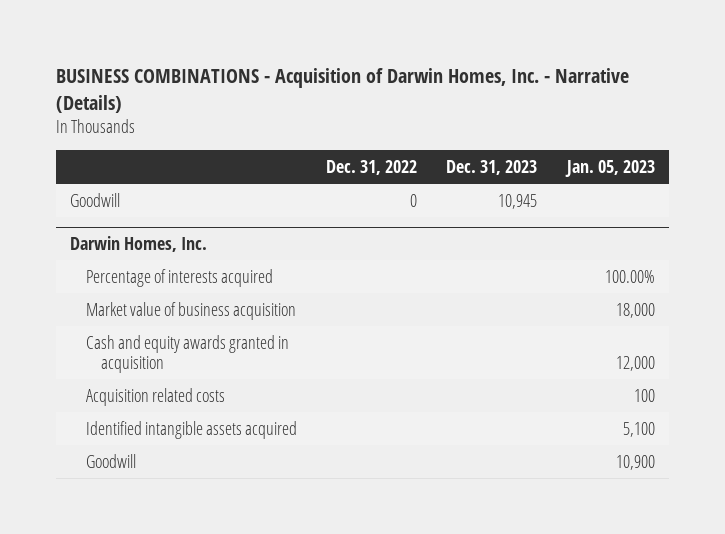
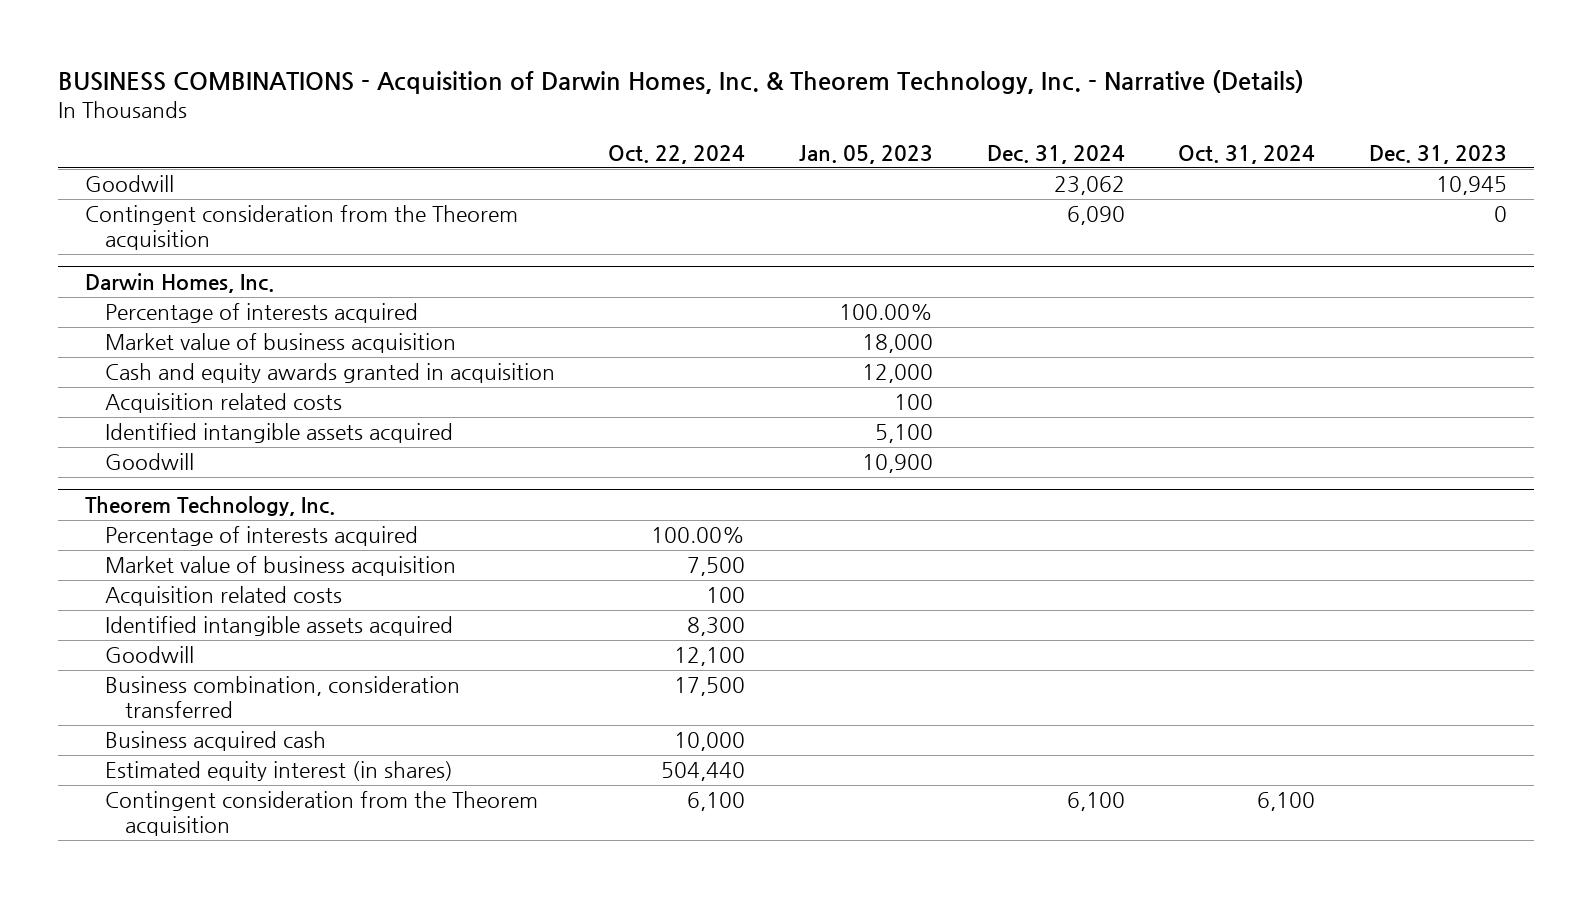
- BUSINESS COMBINATIONS - Acquisition of Darwin Homes, Inc. - Narrative (Details)
+ BUSINESS COMBINATIONS - Acquisition of Darwin Homes, Inc. & Theorem Technology, Inc. - Narrative (Details)
- | Dec. 31, 2022 | Dec. 31, 2023 | Jan. 05, 2023
+ | Oct. 22, 2024 | Jan. 05, 2023 | Dec. 31, 2024 | Oct. 31, 2024 | Dec. 31, 2023
+ Contingent consideration from the Theorem acquisition | | | 6,090 | | 0
+ Theorem Technology, Inc.
+ Percentage of interests acquired | 100.00% | | | |
+ Market value of business acquisition | 7,500 | | | |
+ Acquisition related costs | 100 | | | |
+ Identified intangible assets acquired | 8,300 | | | |
+ Goodwill | 12,100 | | | |
+ Business combination, consideration transferred | 17,500 | | | |
+ Business acquired cash | 10,000 | | | |
+ Estimated equity interest (in shares) | 504,440 | | | |
+ Contingent consideration from the Theorem acquisition | 6,100 | | 6,100 | 6,100 |

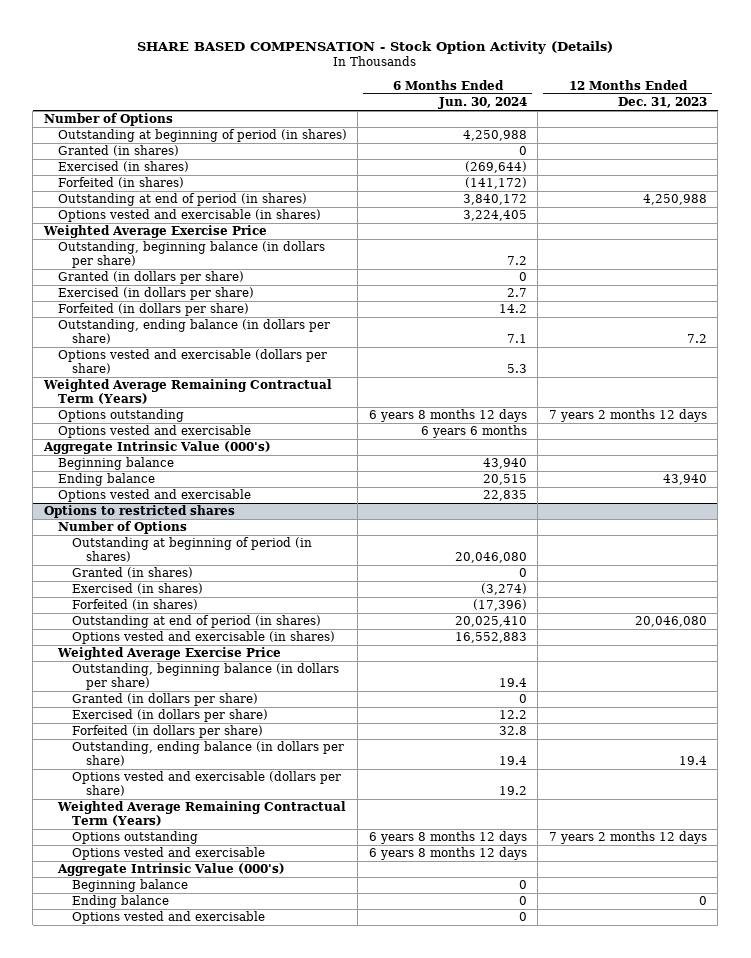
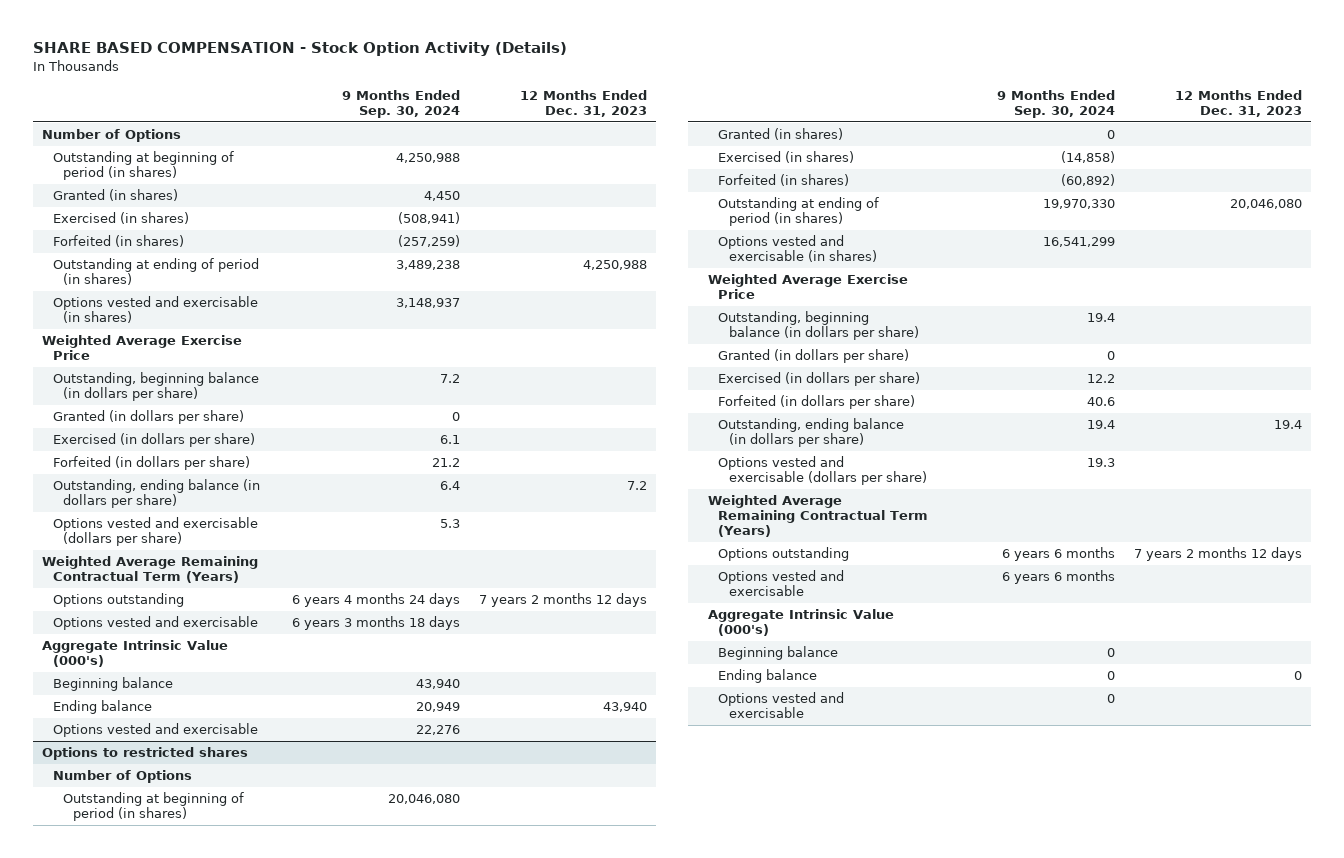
- | 6 Months Ended Jun. 30, 2024 | 12 Months Ended Dec. 31, 2023
+ | 9 Months Ended Sep. 30, 2024 | 12 Months Ended Dec. 31, 2023
- Outstanding at end of period (in shares) | 3,840,172 | 4,250,988
+ Outstanding at ending of period (in shares) | 3,489,238 | 4,250,988
@ Options to restricted shares
- Outstanding at end of period (in shares) | 20,025,410 | 20,046,080
+ Outstanding at ending of period (in shares) | 19,970,330 | 20,046,080

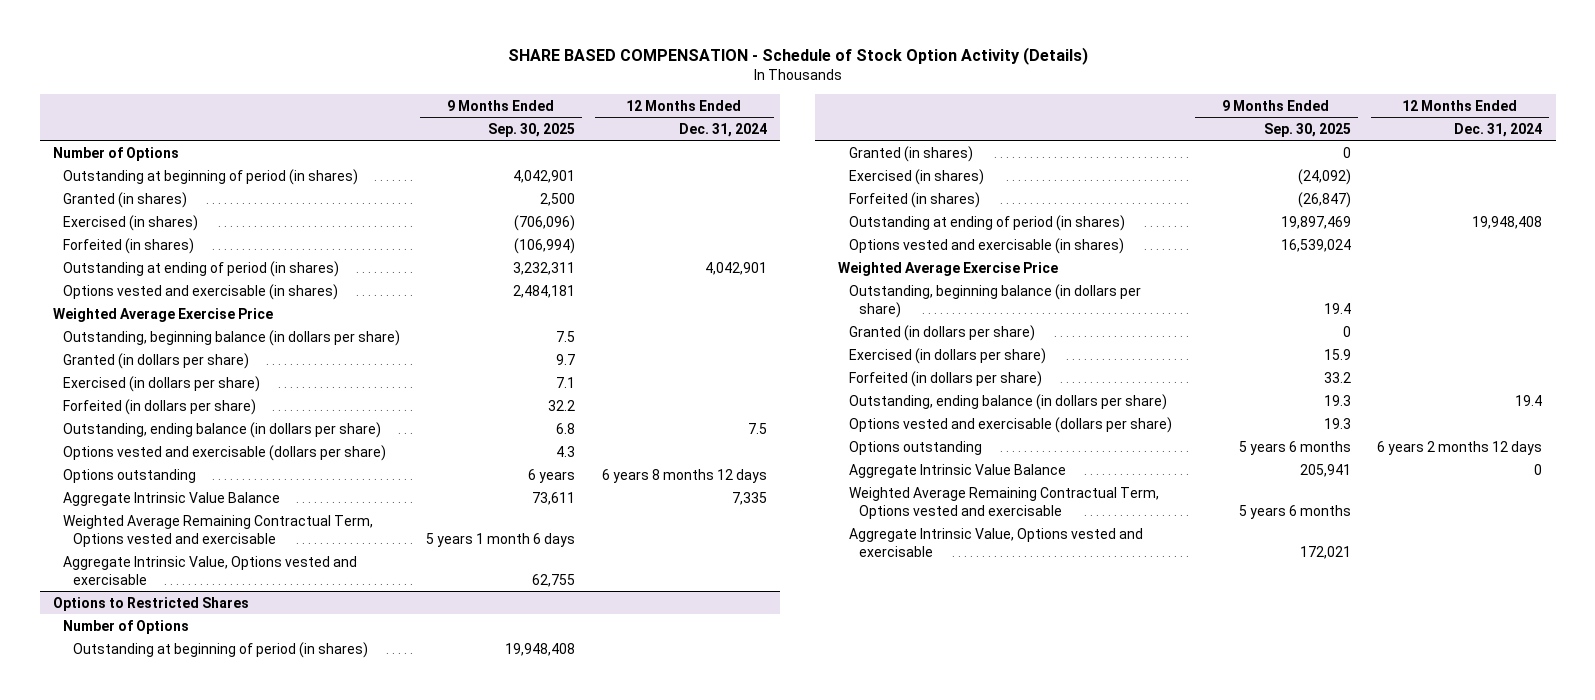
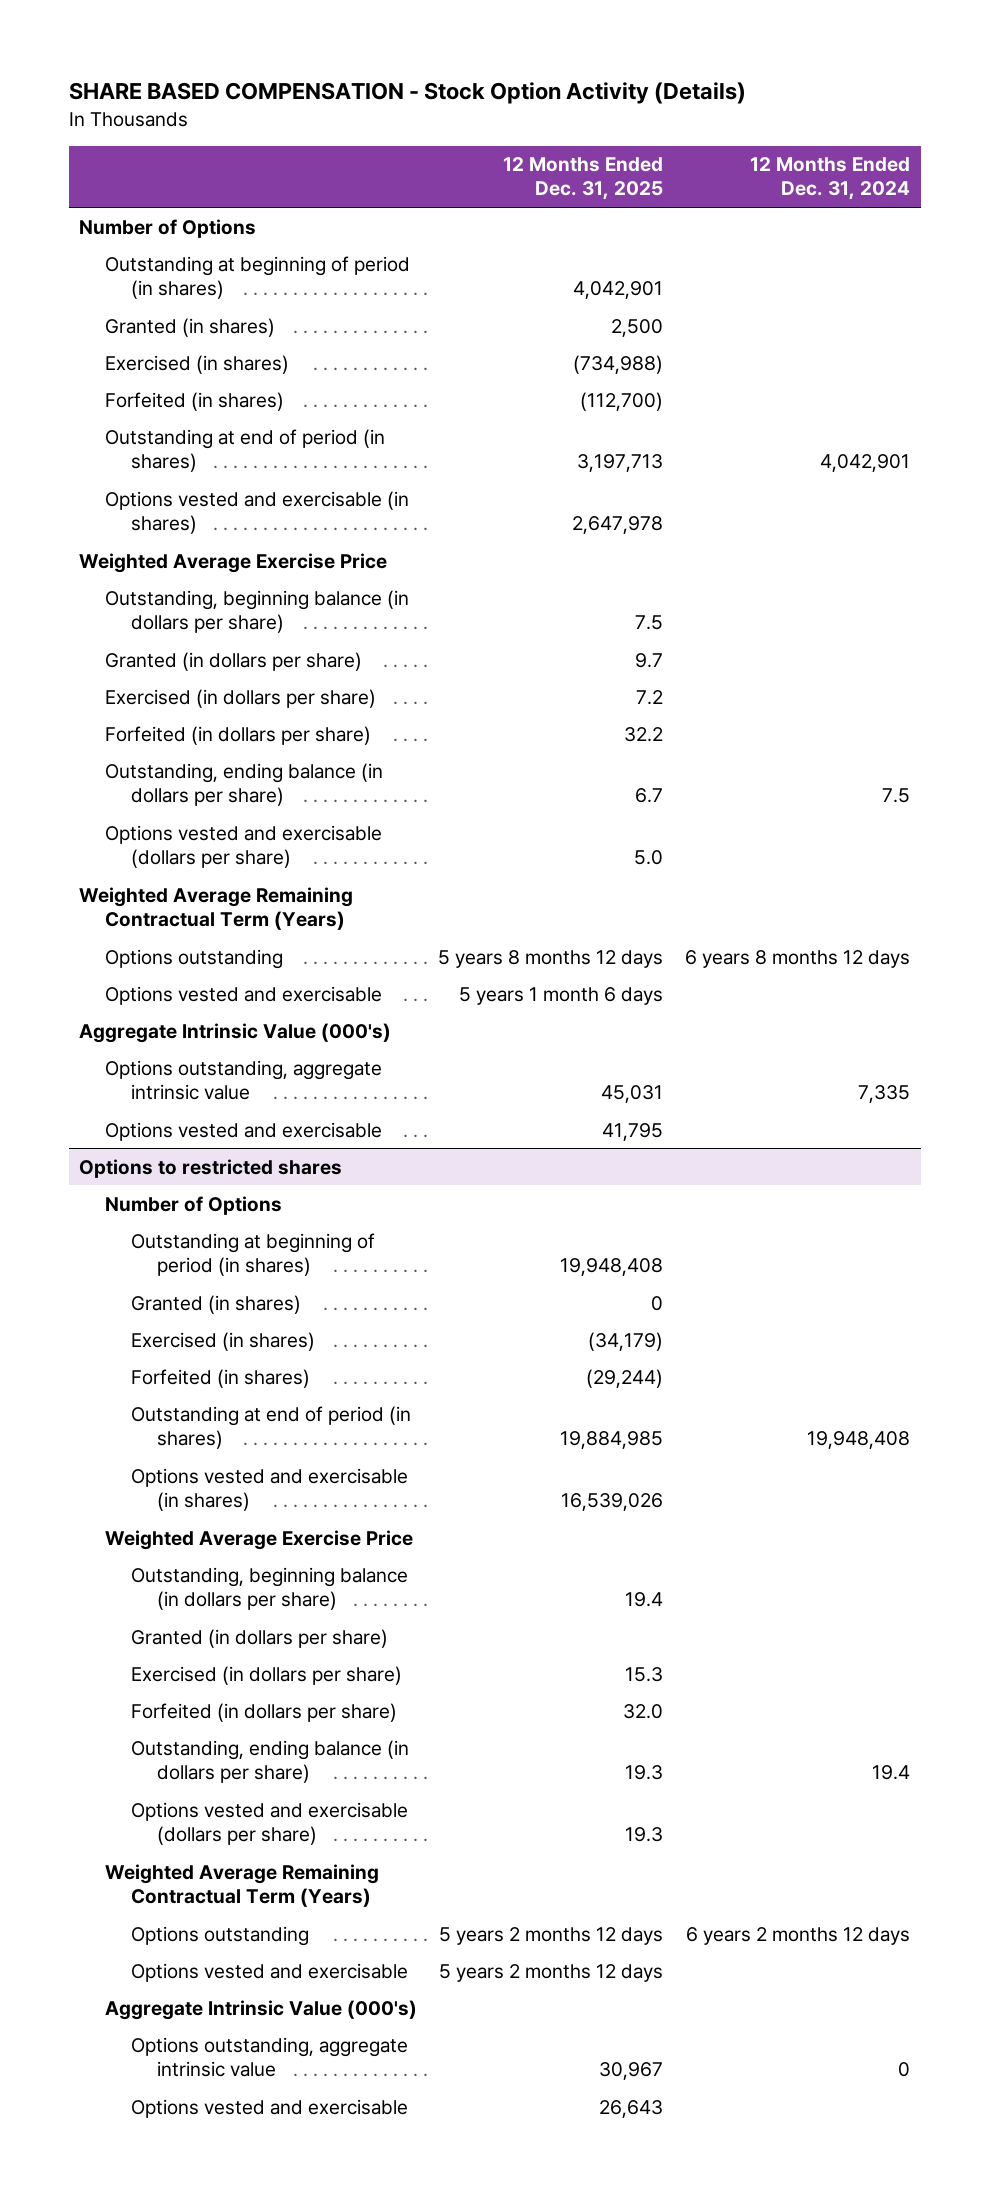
- SHARE BASED COMPENSATION - Schedule of Stock Option Activity (Details)
+ SHARE BASED COMPENSATION - Stock Option Activity (Details)
- | 9 Months Ended Sep. 30, 2025 | 12 Months Ended Dec. 31, 2024
+ | 12 Months Ended Dec. 31, 2025 | 12 Months Ended Dec. 31, 2024
- Outstanding at ending of period (in shares) | 3,232,311 | 4,042,901
+ Outstanding at end of period (in shares) | 3,197,713 | 4,042,901
+ Weighted Average Remaining Contractual Term (Years)
- Aggregate Intrinsic Value Balance | 73,611 | 7,335
- Weighted Average Remaining Contractual Term, Options vested and exercisable | 5 years 1 month 6 days |
- Aggregate Intrinsic Value, Options vested and exercisable | 62,755 |
- Options to Restricted Shares
+ Options vested and exercisable | 5 years 1 month 6 days |
+ Aggregate Intrinsic Value (000's)
+ Options outstanding, aggregate intrinsic value | 45,031 | 7,335
+ Options vested and exercisable | 41,795 |
+ Options to restricted shares
- Outstanding at ending of period (in shares) | 19,897,469 | 19,948,408
+ Outstanding at end of period (in shares) | 19,884,985 | 19,948,408
+ Weighted Average Remaining Contractual Term (Years)
- Aggregate Intrinsic Value Balance | 205,941 | 0
- Weighted Average Remaining Contractual Term, Options vested and exercisable | 5 years 6 months |
- Aggregate Intrinsic Value, Options vested and exercisable | 172,021 |
+ Options vested and exercisable | 5 years 2 months 12 days |
+ Aggregate Intrinsic Value (000's)
+ Options outstanding, aggregate intrinsic value | 30,967 | 0
+ Options vested and exercisable | 26,643 |

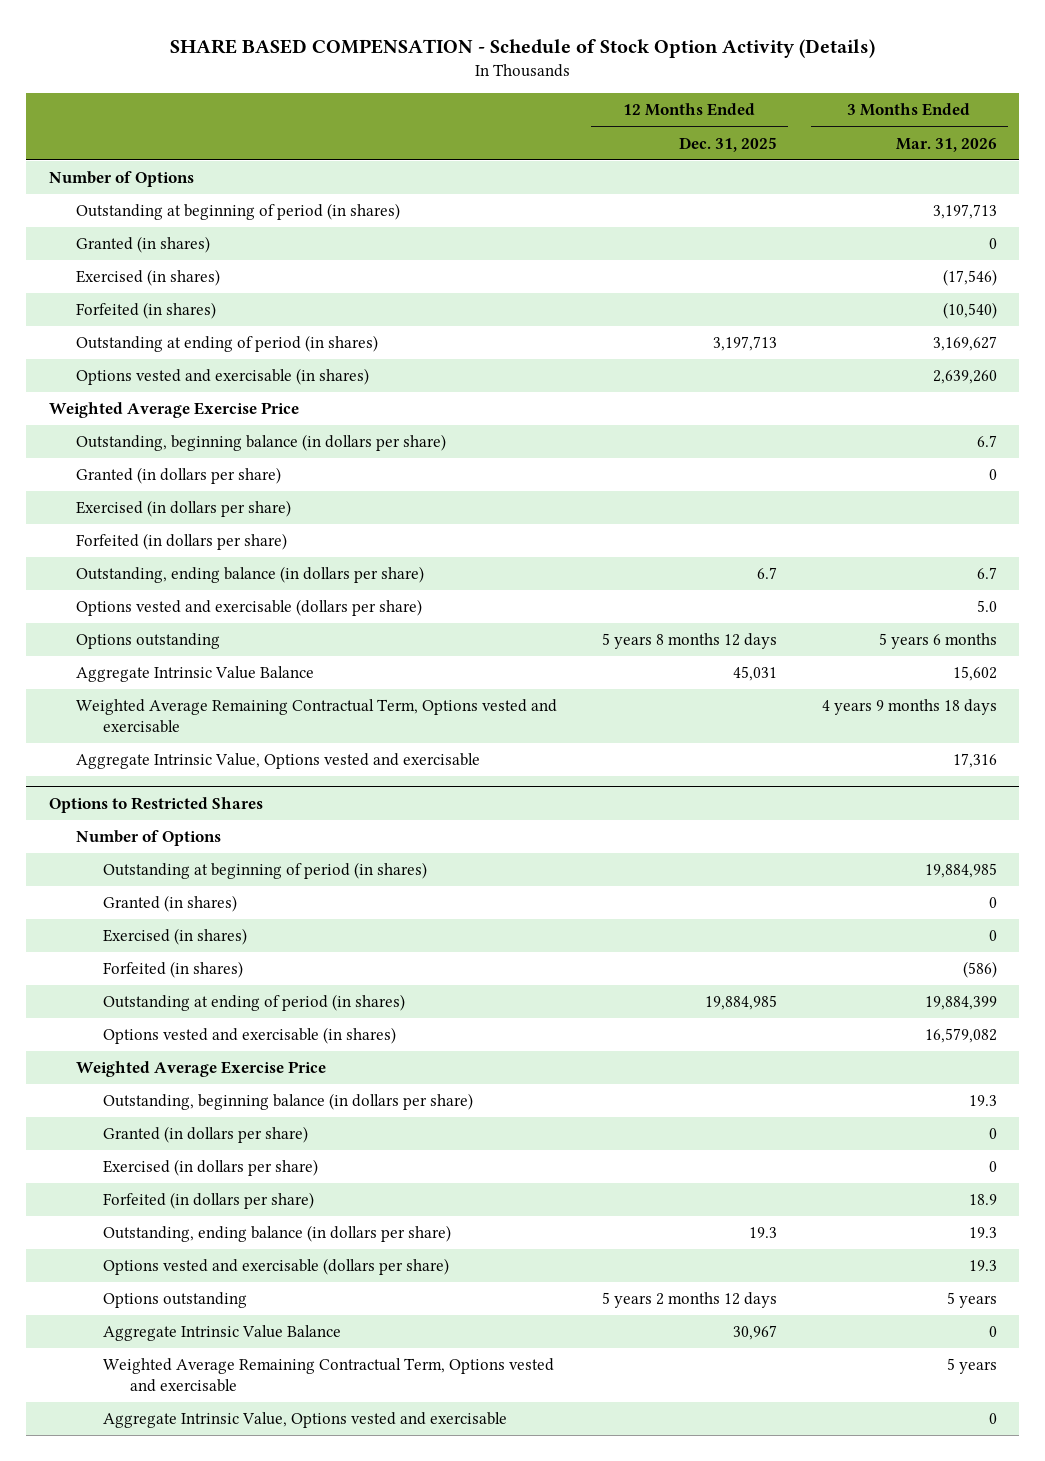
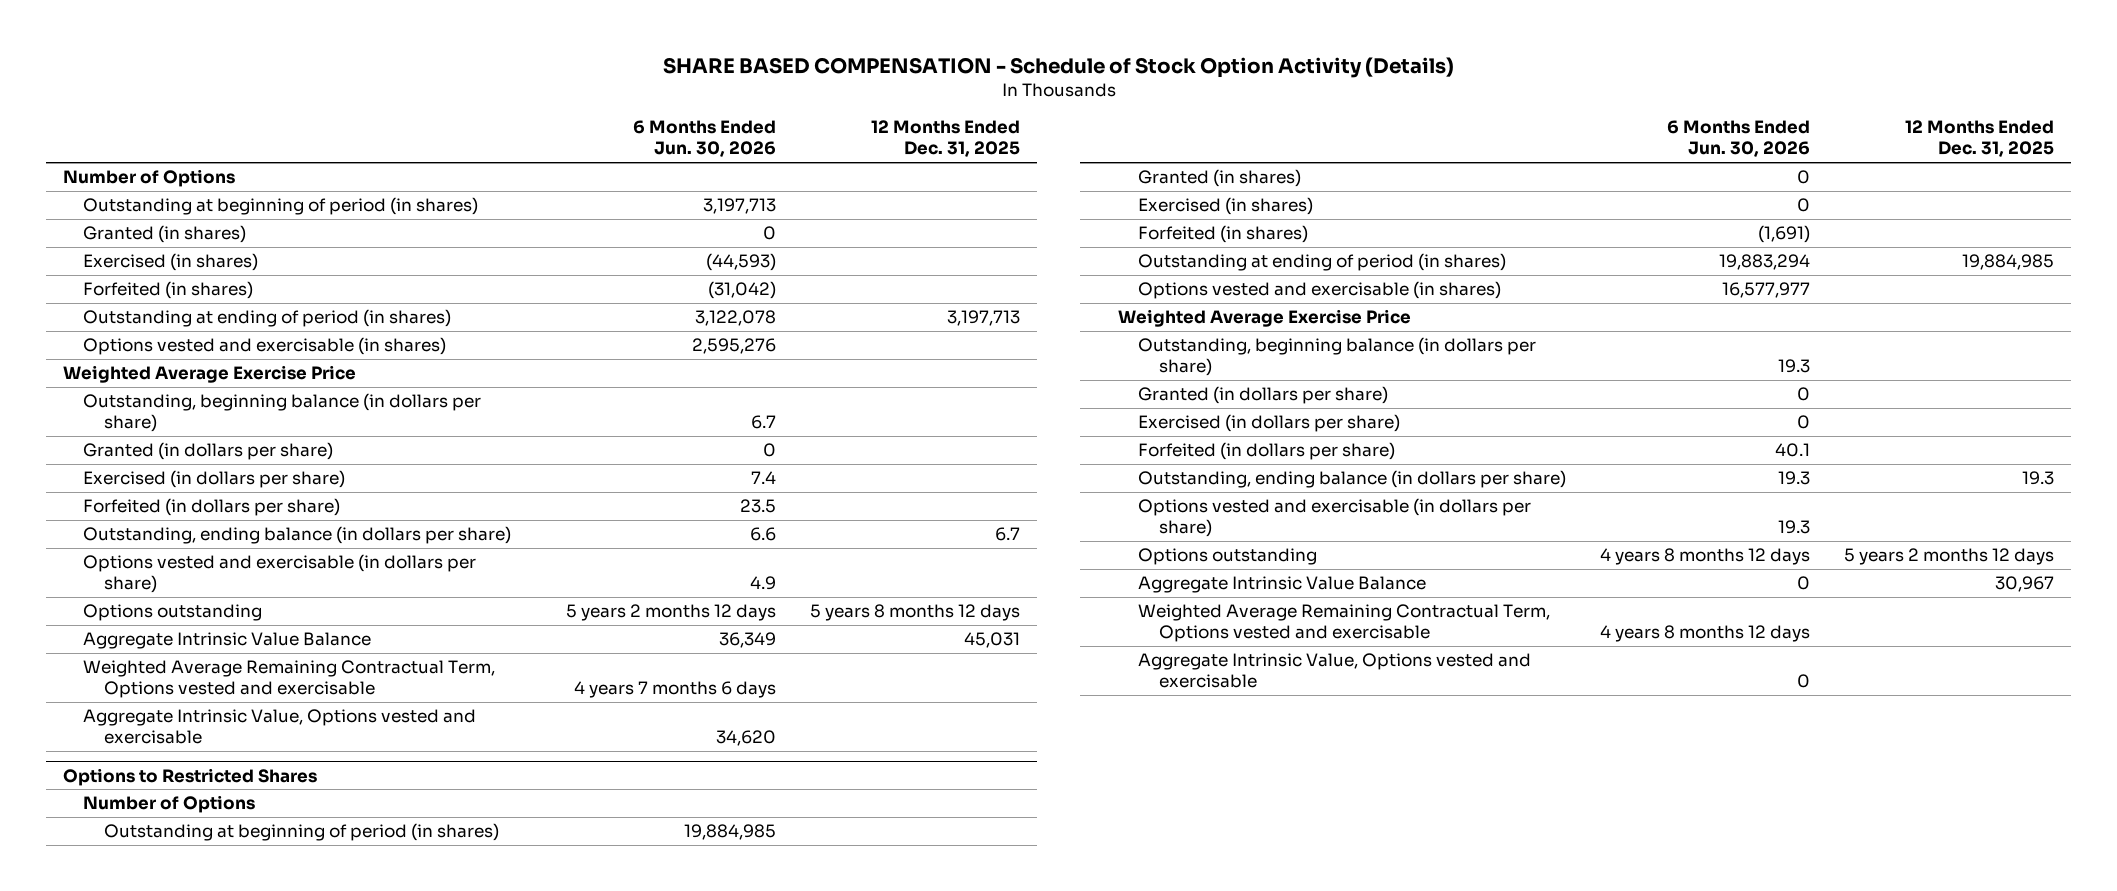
- | 12 Months Ended Dec. 31, 2025 | 3 Months Ended Mar. 31, 2026
+ | 6 Months Ended Jun. 30, 2026 | 12 Months Ended Dec. 31, 2025
- Options vested and exercisable (dollars per share) | | 5.0
+ Options vested and exercisable (in dollars per share) | 4.9 |
@ Options to Restricted Shares
- Options vested and exercisable (dollars per share) | | 19.3
+ Options vested and exercisable (in dollars per share) | 19.3 |

